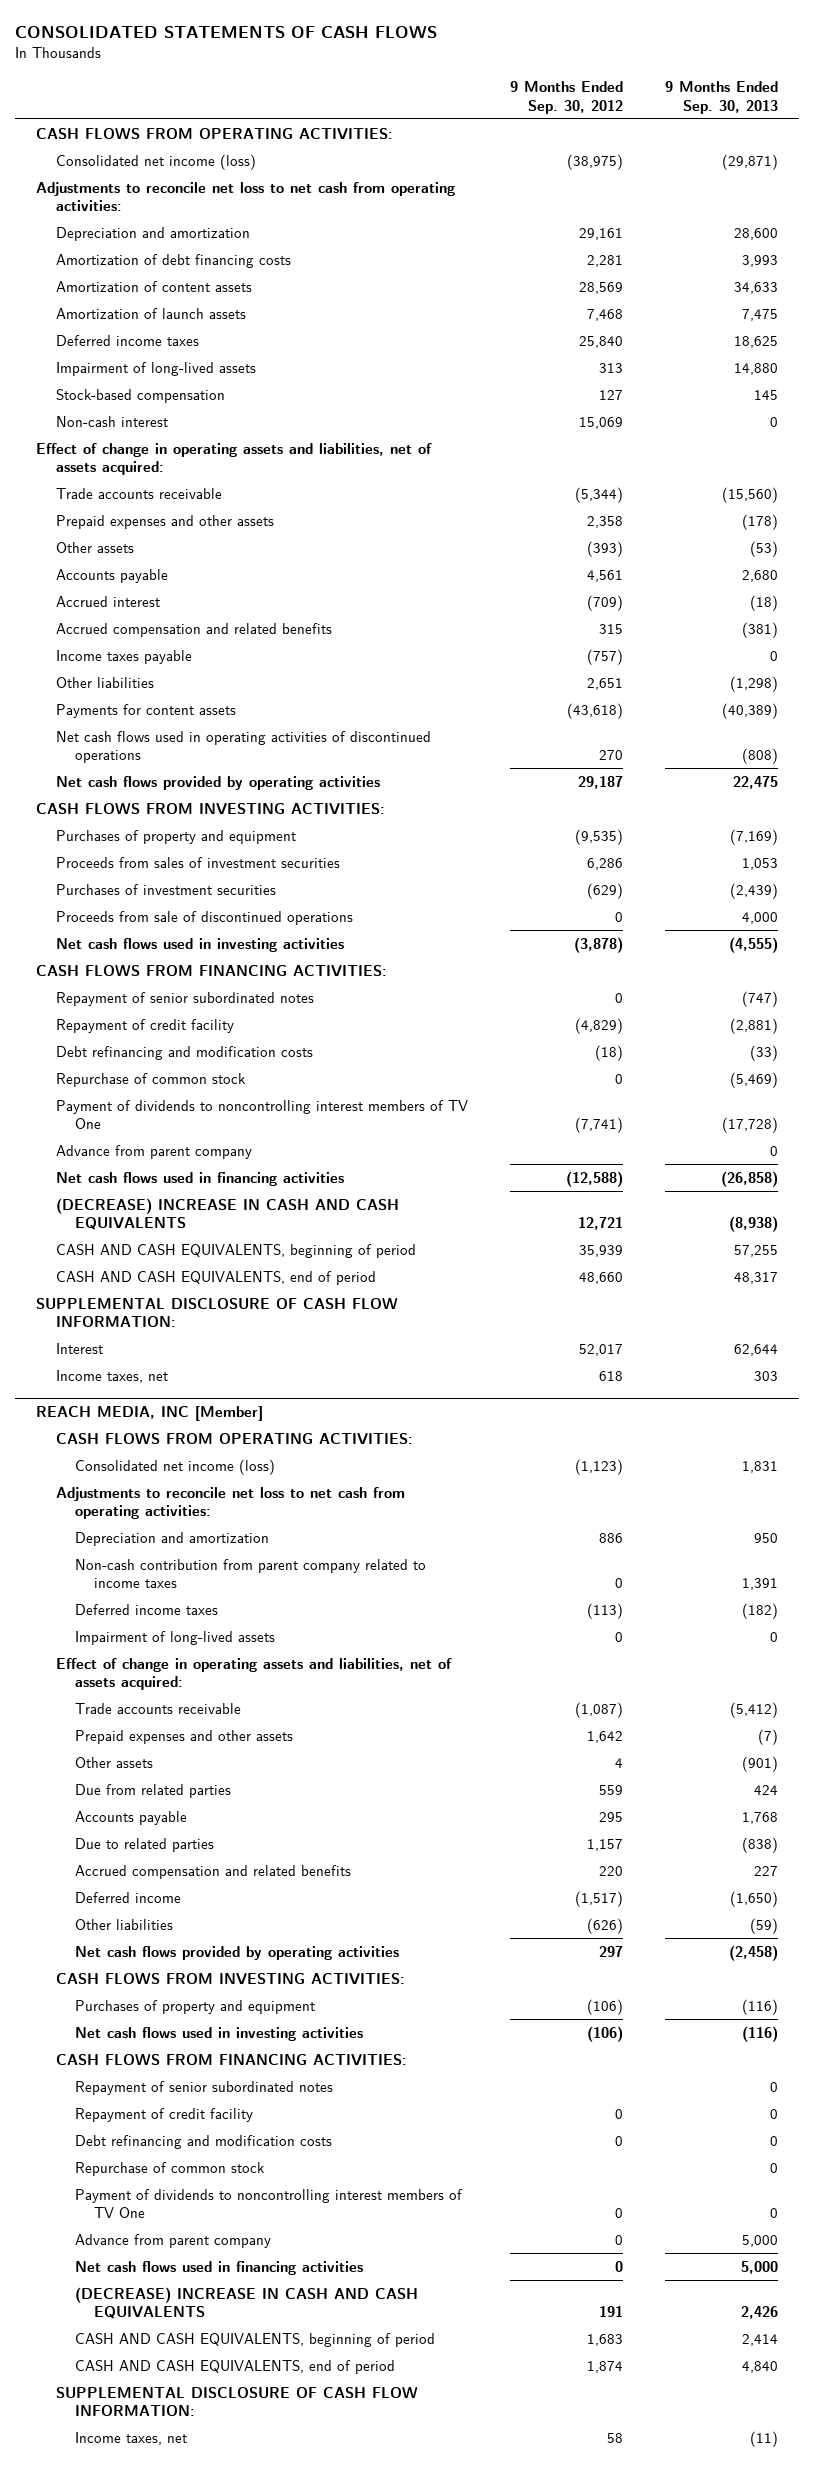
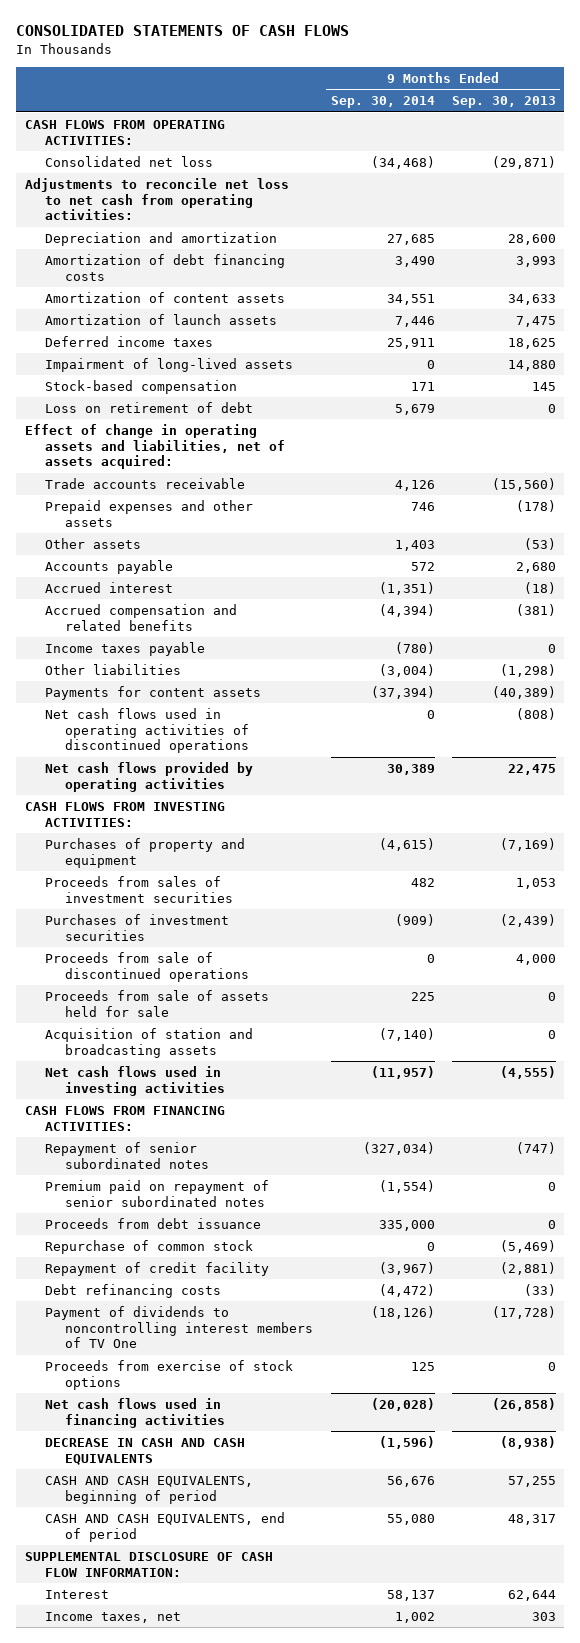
- | 9 Months Ended Sep. 30, 2012 | 9 Months Ended Sep. 30, 2013
+ | 9 Months Ended Sep. 30, 2014 | 9 Months Ended Sep. 30, 2013
- Consolidated net income (loss) | (38,975) | (29,871)
+ Consolidated net loss | (34,468) | (29,871)
- Non-cash interest | 15,069 | 0
+ Loss on retirement of debt | 5,679 | 0
+ Proceeds from sale of assets held for sale | 225 | 0
+ Acquisition of station and broadcasting assets | (7,140) | 0
- Debt refinancing and modification costs | (18) | (33)
+ Premium paid on repayment of senior subordinated notes | (1,554) | 0
+ Proceeds from debt issuance | 335,000 | 0
moved down: Repayment of credit facility | (3,967) | (2,881)
+ Debt refinancing costs | (4,472) | (33)
- Advance from parent company | | 0
+ Proceeds from exercise of stock options | 125 | 0
- (DECREASE) INCREASE IN CASH AND CASH EQUIVALENTS | 12,721 | (8,938)
+ DECREASE IN CASH AND CASH EQUIVALENTS | (1,596) | (8,938)
- REACH MEDIA, INC [Member]
- CASH FLOWS FROM OPERATING ACTIVITIES:
- Consolidated net income (loss) | (1,123) | 1,831
- Adjustments to reconcile net loss to net cash from operating activities:
- Depreciation and amortization | 886 | 950
- Non-cash contribution from parent company related to income taxes | 0 | 1,391
- Deferred income taxes | (113) | (182)
- Impairment of long-lived assets | 0 | 0
- Effect of change in operating assets and liabilities, net of assets acquired:
- Trade accounts receivable | (1,087) | (5,412)
- Prepaid expenses and other assets | 1,642 | (7)
- Other assets | 4 | (901)
- Due from related parties | 559 | 424
- Accounts payable | 295 | 1,768
- Due to related parties | 1,157 | (838)
- Accrued compensation and related benefits | 220 | 227
- Deferred income | (1,517) | (1,650)
- Other liabilities | (626) | (59)
- Net cash flows provided by operating activities | 297 | (2,458)
- CASH FLOWS FROM INVESTING ACTIVITIES:
- Purchases of property and equipment | (106) | (116)
- Net cash flows used in investing activities | (106) | (116)
- CASH FLOWS FROM FINANCING ACTIVITIES:
- Repayment of senior subordinated notes | | 0
- Repayment of credit facility | 0 | 0
- Debt refinancing and modification costs | 0 | 0
- Repurchase of common stock | | 0
- Payment of dividends to noncontrolling interest members of TV One | 0 | 0
- Advance from parent company | 0 | 5,000
- Net cash flows used in financing activities | 0 | 5,000
- (DECREASE) INCREASE IN CASH AND CASH EQUIVALENTS | 191 | 2,426
- CASH AND CASH EQUIVALENTS, beginning of period | 1,683 | 2,414
- CASH AND CASH EQUIVALENTS, end of period | 1,874 | 4,840
- SUPPLEMENTAL DISCLOSURE OF CASH FLOW INFORMATION:
- Income taxes, net | 58 | (11)

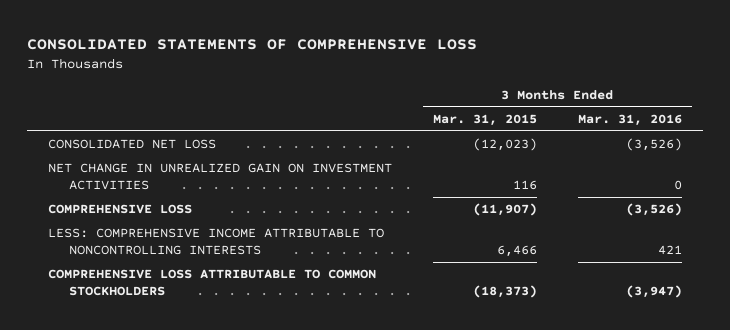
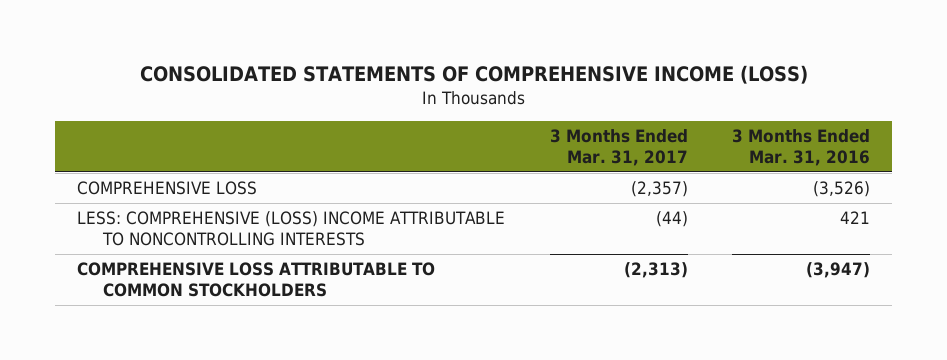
- CONSOLIDATED STATEMENTS OF COMPREHENSIVE LOSS
+ CONSOLIDATED STATEMENTS OF COMPREHENSIVE INCOME (LOSS)
- | 3 Months Ended Mar. 31, 2015 | 3 Months Ended Mar. 31, 2016
+ | 3 Months Ended Mar. 31, 2017 | 3 Months Ended Mar. 31, 2016
- CONSOLIDATED NET LOSS | (12,023) | (3,526)
- NET CHANGE IN UNREALIZED GAIN ON INVESTMENT ACTIVITIES | 116 | 0
- LESS: COMPREHENSIVE INCOME ATTRIBUTABLE TO NONCONTROLLING INTERESTS | 6,466 | 421
+ LESS: COMPREHENSIVE (LOSS) INCOME ATTRIBUTABLE TO NONCONTROLLING INTERESTS | (44) | 421

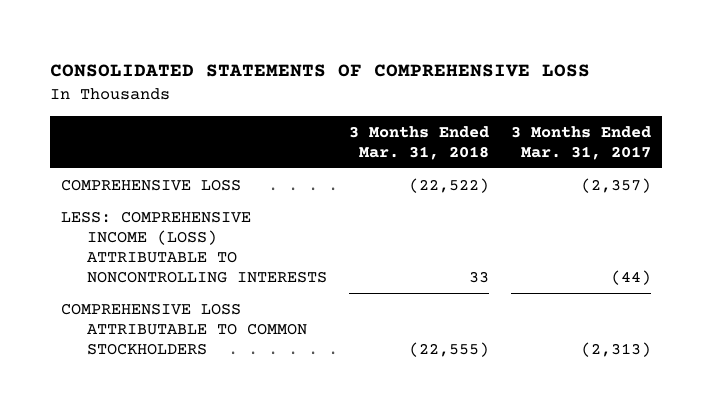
- CONSOLIDATED STATEMENTS OF COMPREHENSIVE INCOME (LOSS)
+ CONSOLIDATED STATEMENTS OF COMPREHENSIVE LOSS
- | 3 Months Ended Mar. 31, 2017 | 3 Months Ended Mar. 31, 2016
+ | 3 Months Ended Mar. 31, 2018 | 3 Months Ended Mar. 31, 2017
- LESS: COMPREHENSIVE (LOSS) INCOME ATTRIBUTABLE TO NONCONTROLLING INTERESTS | (44) | 421
+ LESS: COMPREHENSIVE INCOME (LOSS) ATTRIBUTABLE TO NONCONTROLLING INTERESTS | 33 | (44)

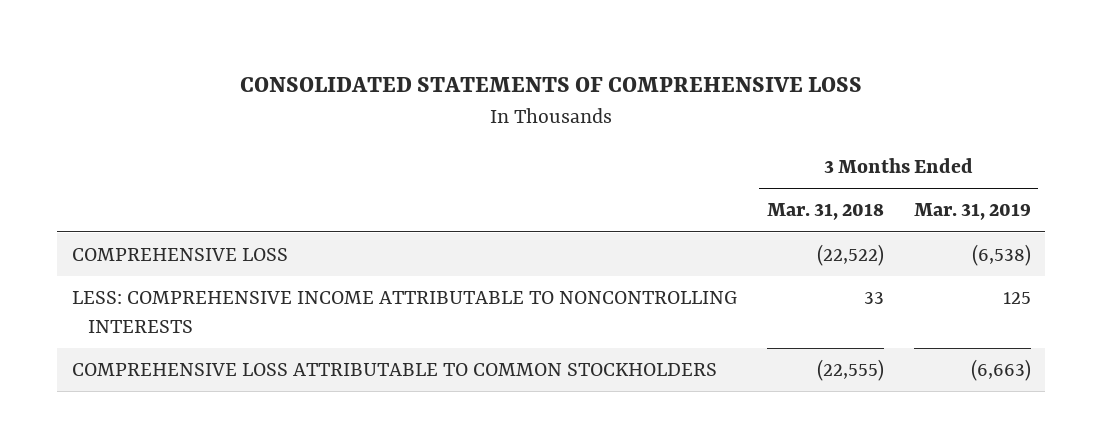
- | 3 Months Ended Mar. 31, 2018 | 3 Months Ended Mar. 31, 2017
+ | 3 Months Ended Mar. 31, 2018 | 3 Months Ended Mar. 31, 2019
- LESS: COMPREHENSIVE INCOME (LOSS) ATTRIBUTABLE TO NONCONTROLLING INTERESTS | 33 | (44)
+ LESS: COMPREHENSIVE INCOME ATTRIBUTABLE TO NONCONTROLLING INTERESTS | 33 | 125

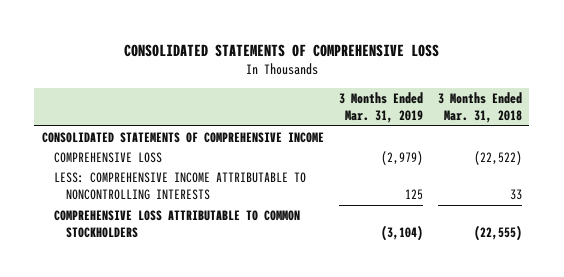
- | 3 Months Ended Mar. 31, 2018 | 3 Months Ended Mar. 31, 2019
+ | 3 Months Ended Mar. 31, 2019 | 3 Months Ended Mar. 31, 2018
- COMPREHENSIVE LOSS | (22,522) | (6,538)
+ CONSOLIDATED STATEMENTS OF COMPREHENSIVE INCOME
+ COMPREHENSIVE LOSS | (2,979) | (22,522)
- COMPREHENSIVE LOSS ATTRIBUTABLE TO COMMON STOCKHOLDERS | (22,555) | (6,663)
+ COMPREHENSIVE LOSS ATTRIBUTABLE TO COMMON STOCKHOLDERS | (3,104) | (22,555)

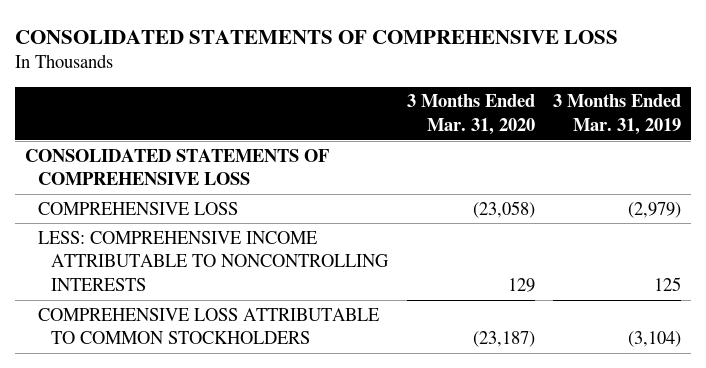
- | 3 Months Ended Mar. 31, 2019 | 3 Months Ended Mar. 31, 2018
+ | 3 Months Ended Mar. 31, 2020 | 3 Months Ended Mar. 31, 2019
- CONSOLIDATED STATEMENTS OF COMPREHENSIVE INCOME
+ CONSOLIDATED STATEMENTS OF COMPREHENSIVE LOSS

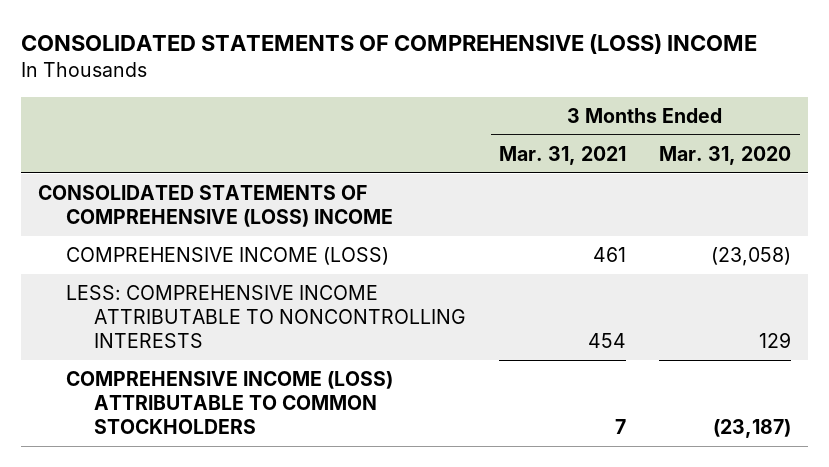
- CONSOLIDATED STATEMENTS OF COMPREHENSIVE LOSS
+ CONSOLIDATED STATEMENTS OF COMPREHENSIVE (LOSS) INCOME
- | 3 Months Ended Mar. 31, 2020 | 3 Months Ended Mar. 31, 2019
+ | 3 Months Ended Mar. 31, 2021 | 3 Months Ended Mar. 31, 2020
- CONSOLIDATED STATEMENTS OF COMPREHENSIVE LOSS
- COMPREHENSIVE LOSS | (23,058) | (2,979)
+ CONSOLIDATED STATEMENTS OF COMPREHENSIVE (LOSS) INCOME
+ COMPREHENSIVE INCOME (LOSS) | 461 | (23,058)
- COMPREHENSIVE LOSS ATTRIBUTABLE TO COMMON STOCKHOLDERS | (23,187) | (3,104)
+ COMPREHENSIVE INCOME (LOSS) ATTRIBUTABLE TO COMMON STOCKHOLDERS | 7 | (23,187)

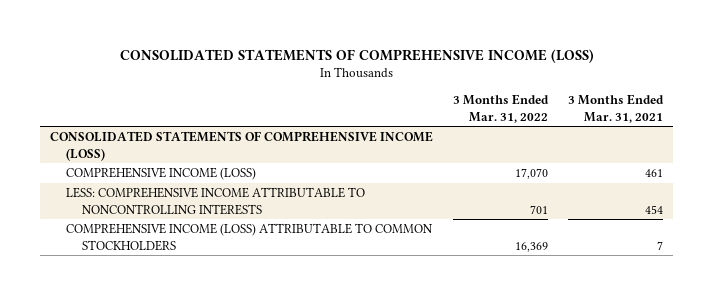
- CONSOLIDATED STATEMENTS OF COMPREHENSIVE (LOSS) INCOME
+ CONSOLIDATED STATEMENTS OF COMPREHENSIVE INCOME (LOSS)
- | 3 Months Ended Mar. 31, 2021 | 3 Months Ended Mar. 31, 2020
+ | 3 Months Ended Mar. 31, 2022 | 3 Months Ended Mar. 31, 2021
- CONSOLIDATED STATEMENTS OF COMPREHENSIVE (LOSS) INCOME
+ CONSOLIDATED STATEMENTS OF COMPREHENSIVE INCOME (LOSS)

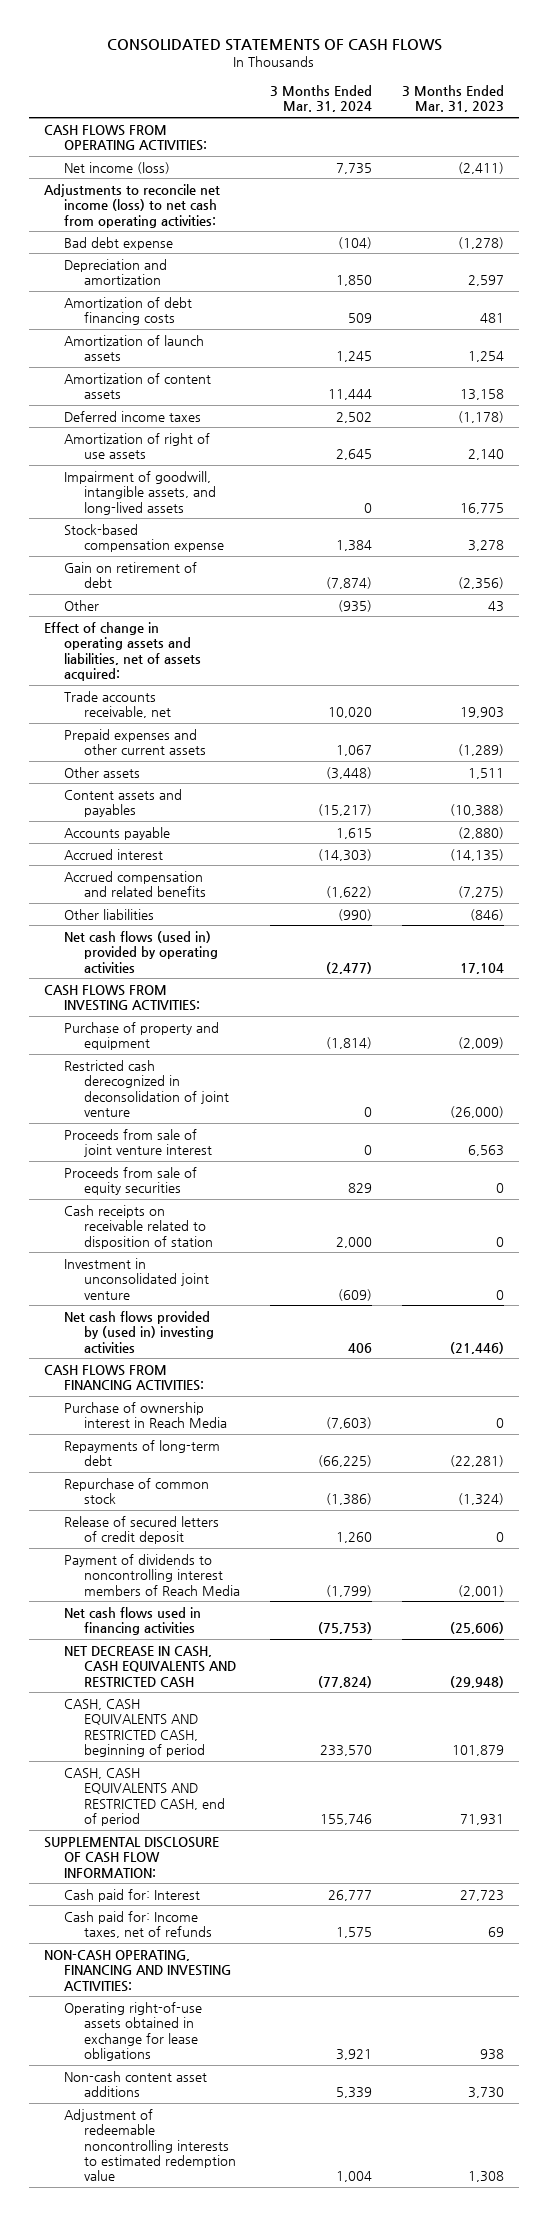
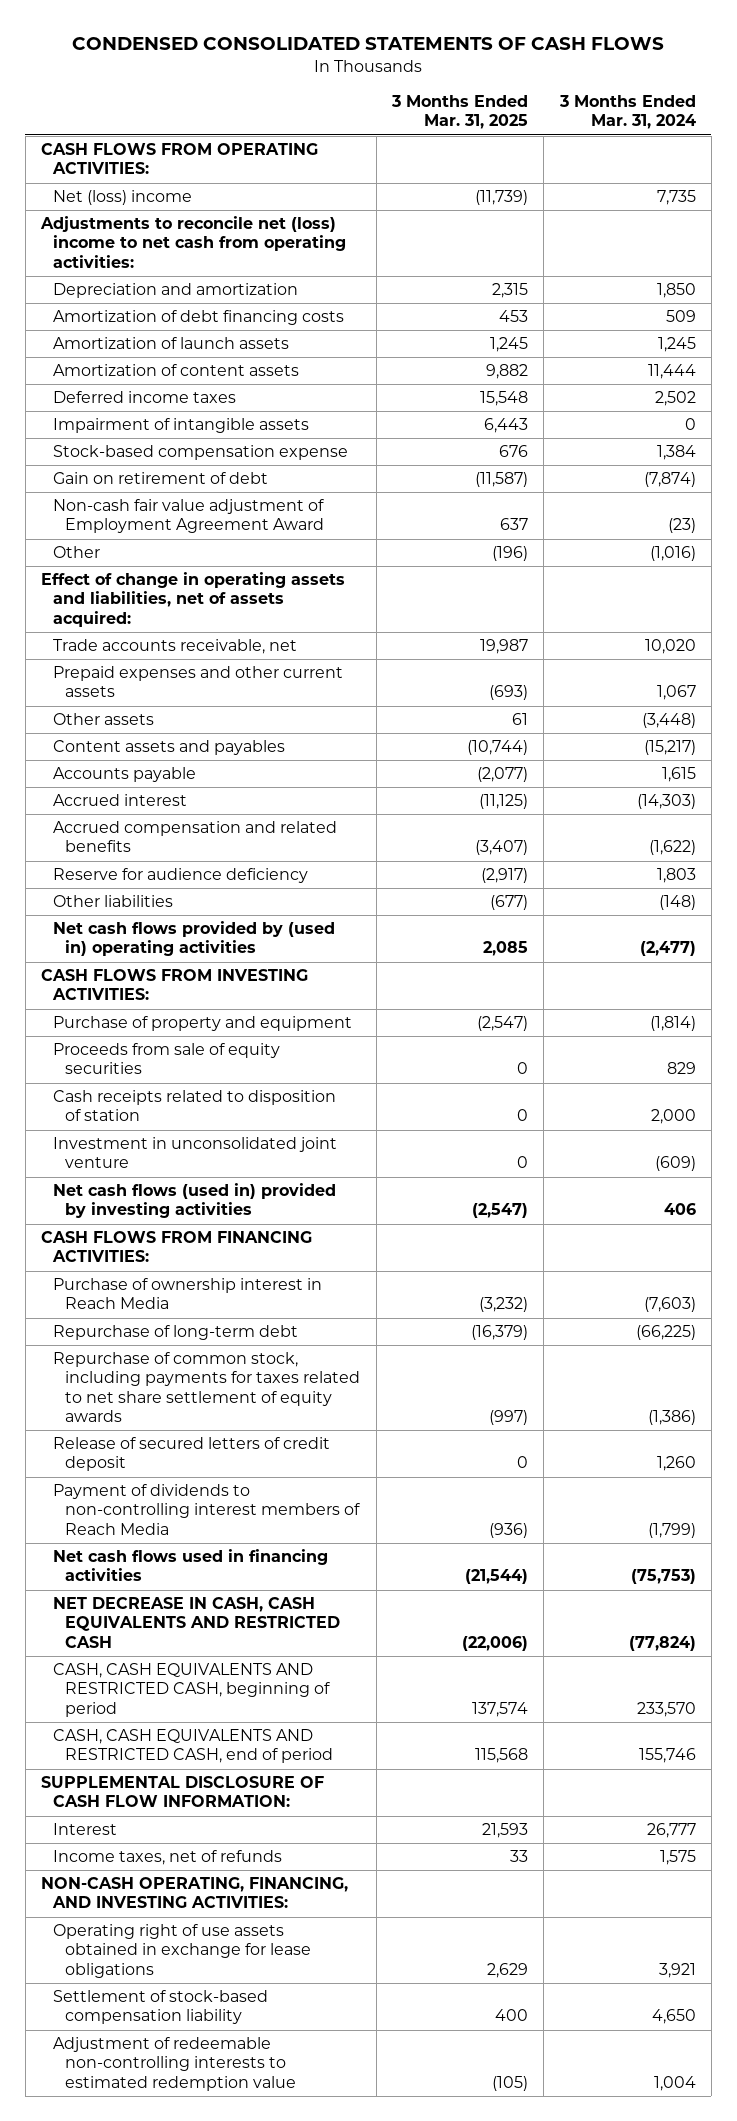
- CONSOLIDATED STATEMENTS OF CASH FLOWS
+ CONDENSED CONSOLIDATED STATEMENTS OF CASH FLOWS
- | 3 Months Ended Mar. 31, 2024 | 3 Months Ended Mar. 31, 2023
+ | 3 Months Ended Mar. 31, 2025 | 3 Months Ended Mar. 31, 2024
- Net income (loss) | 7,735 | (2,411)
- Adjustments to reconcile net income (loss) to net cash from operating activities:
- Bad debt expense | (104) | (1,278)
+ Net (loss) income | (11,739) | 7,735
+ Adjustments to reconcile net (loss) income to net cash from operating activities:
- Amortization of right of use assets | 2,645 | 2,140
- Impairment of goodwill, intangible assets, and long-lived assets | 0 | 16,775
+ Impairment of intangible assets | 6,443 | 0
- Other | (935) | 43
+ Non-cash fair value adjustment of Employment Agreement Award | 637 | (23)
+ Other | (196) | (1,016)
- Other liabilities | (990) | (846)
- Net cash flows (used in) provided by operating activities | (2,477) | 17,104
+ Reserve for audience deficiency | (2,917) | 1,803
+ Other liabilities | (677) | (148)
+ Net cash flows provided by (used in) operating activities | 2,085 | (2,477)
- Restricted cash derecognized in deconsolidation of joint venture | 0 | (26,000)
- Proceeds from sale of joint venture interest | 0 | 6,563
- Cash receipts on receivable related to disposition of station | 2,000 | 0
+ Cash receipts related to disposition of station | 0 | 2,000
- Net cash flows provided by (used in) investing activities | 406 | (21,446)
+ Net cash flows (used in) provided by investing activities | (2,547) | 406
- Repayments of long-term debt | (66,225) | (22,281)
- Repurchase of common stock | (1,386) | (1,324)
+ Repurchase of long-term debt | (16,379) | (66,225)
+ Repurchase of common stock, including payments for taxes related to net share settlement of equity awards | (997) | (1,386)
- Payment of dividends to noncontrolling interest members of Reach Media | (1,799) | (2,001)
+ Payment of dividends to non-controlling interest members of Reach Media | (936) | (1,799)
- Cash paid for: Interest | 26,777 | 27,723
- Cash paid for: Income taxes, net of refunds | 1,575 | 69
- NON-CASH OPERATING, FINANCING AND INVESTING ACTIVITIES:
- Operating right-of-use assets obtained in exchange for lease obligations | 3,921 | 938
- Non-cash content asset additions | 5,339 | 3,730
- Adjustment of redeemable noncontrolling interests to estimated redemption value | 1,004 | 1,308
+ Interest | 21,593 | 26,777
+ Income taxes, net of refunds | 33 | 1,575
+ NON-CASH OPERATING, FINANCING, AND INVESTING ACTIVITIES:
+ Operating right of use assets obtained in exchange for lease obligations | 2,629 | 3,921
+ Settlement of stock-based compensation liability | 400 | 4,650
+ Adjustment of redeemable non-controlling interests to estimated redemption value | (105) | 1,004

